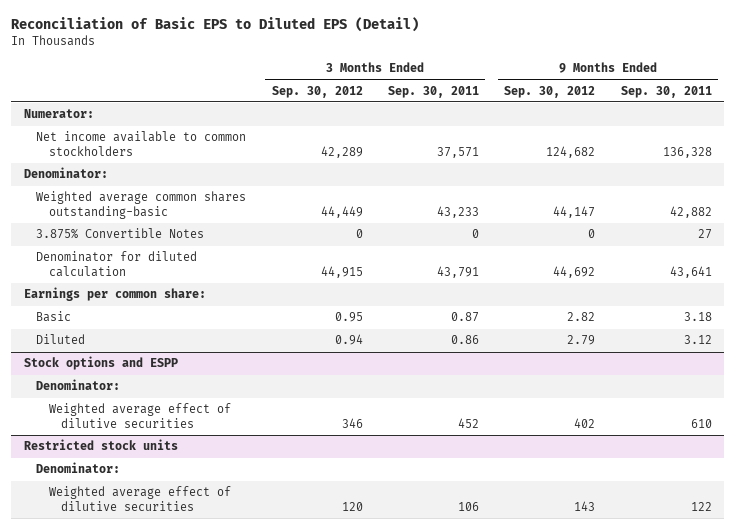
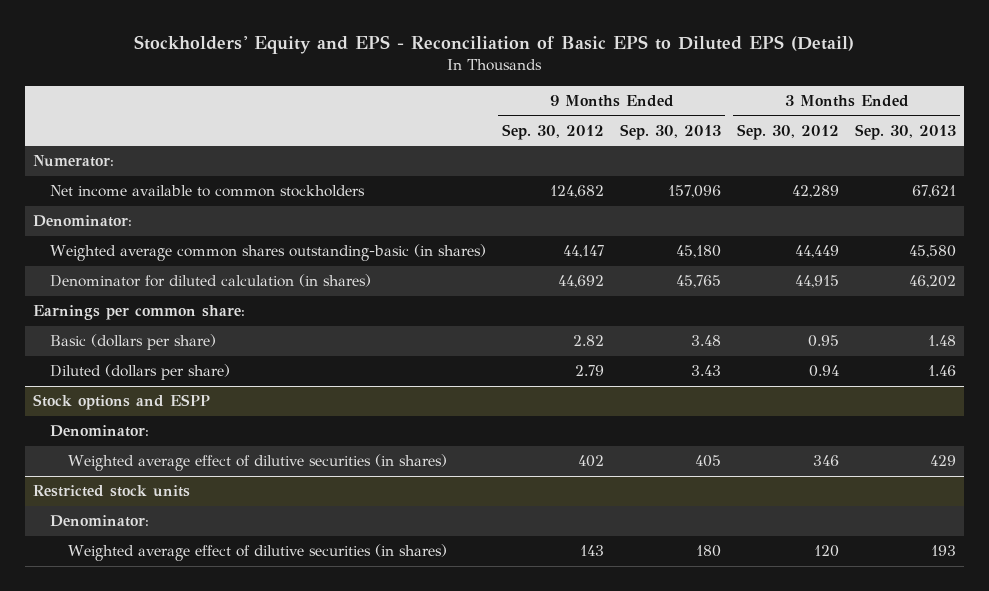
- Reconciliation of Basic EPS to Diluted EPS (Detail)
+ Stockholders' Equity and EPS - Reconciliation of Basic EPS to Diluted EPS (Detail)
- | 3 Months Ended Sep. 30, 2012 | 3 Months Ended Sep. 30, 2011 | 9 Months Ended Sep. 30, 2012 | 9 Months Ended Sep. 30, 2011
+ | 9 Months Ended Sep. 30, 2012 | 9 Months Ended Sep. 30, 2013 | 3 Months Ended Sep. 30, 2012 | 3 Months Ended Sep. 30, 2013
- Weighted average common shares outstanding-basic | 44,449 | 43,233 | 44,147 | 42,882
- 3.875% Convertible Notes | 0 | 0 | 0 | 27
- Denominator for diluted calculation | 44,915 | 43,791 | 44,692 | 43,641
+ Weighted average common shares outstanding-basic (in shares) | 44,147 | 45,180 | 44,449 | 45,580
+ Denominator for diluted calculation (in shares) | 44,692 | 45,765 | 44,915 | 46,202
- Basic | 0.95 | 0.87 | 2.82 | 3.18
- Diluted | 0.94 | 0.86 | 2.79 | 3.12
+ Basic (dollars per share) | 2.82 | 3.48 | 0.95 | 1.48
+ Diluted (dollars per share) | 2.79 | 3.43 | 0.94 | 1.46
@ Stock options and ESPP
- Weighted average effect of dilutive securities | 346 | 452 | 402 | 610
+ Weighted average effect of dilutive securities (in shares) | 402 | 405 | 346 | 429
@ Restricted stock units
- Weighted average effect of dilutive securities | 120 | 106 | 143 | 122
+ Weighted average effect of dilutive securities (in shares) | 143 | 180 | 120 | 193

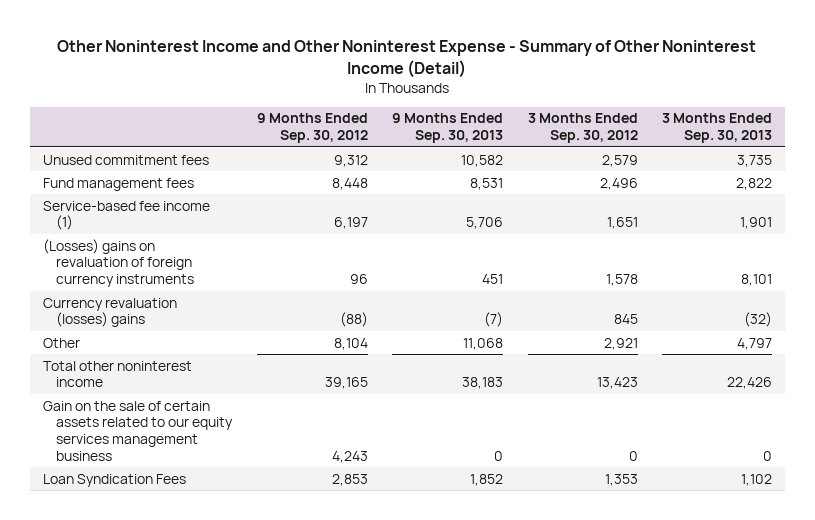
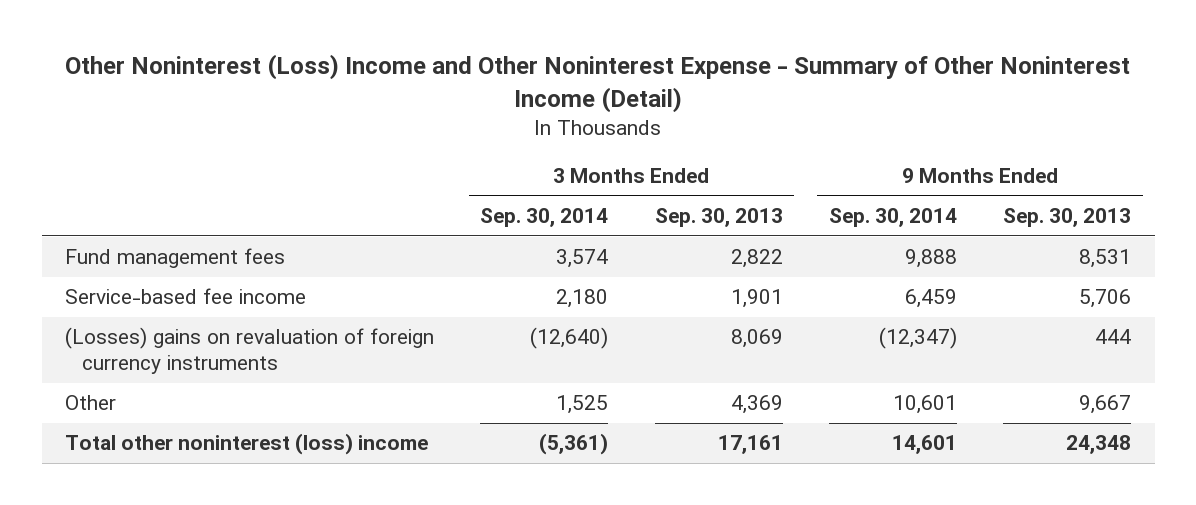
- Other Noninterest Income and Other Noninterest Expense - Summary of Other Noninterest Income (Detail)
+ Other Noninterest (Loss) Income and Other Noninterest Expense - Summary of Other Noninterest Income (Detail)
- | 9 Months Ended Sep. 30, 2012 | 9 Months Ended Sep. 30, 2013 | 3 Months Ended Sep. 30, 2012 | 3 Months Ended Sep. 30, 2013
+ | 3 Months Ended Sep. 30, 2014 | 3 Months Ended Sep. 30, 2013 | 9 Months Ended Sep. 30, 2014 | 9 Months Ended Sep. 30, 2013
- Unused commitment fees | 9,312 | 10,582 | 2,579 | 3,735
- Service-based fee income (1) | 6,197 | 5,706 | 1,651 | 1,901
- (Losses) gains on revaluation of foreign currency instruments | 96 | 451 | 1,578 | 8,101
- Currency revaluation (losses) gains | (88) | (7) | 845 | (32)
- Other | 8,104 | 11,068 | 2,921 | 4,797
- Total other noninterest income | 39,165 | 38,183 | 13,423 | 22,426
- Gain on the sale of certain assets related to our equity services management business | 4,243 | 0 | 0 | 0
- Loan Syndication Fees | 2,853 | 1,852 | 1,353 | 1,102
+ Service-based fee income | 2,180 | 1,901 | 6,459 | 5,706
+ (Losses) gains on revaluation of foreign currency instruments | (12,640) | 8,069 | (12,347) | 444
+ Other | 1,525 | 4,369 | 10,601 | 9,667
+ Total other noninterest (loss) income | (5,361) | 17,161 | 14,601 | 24,348

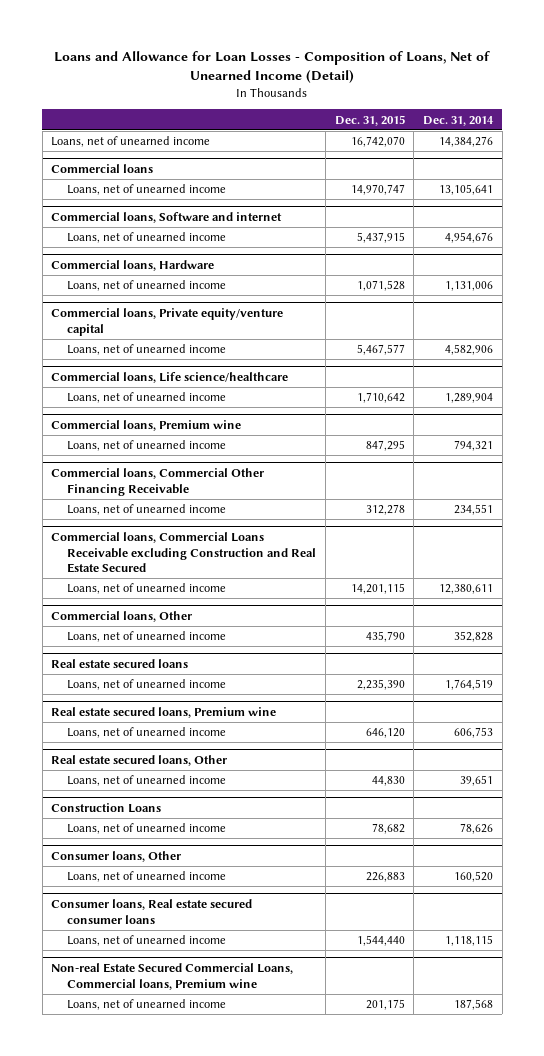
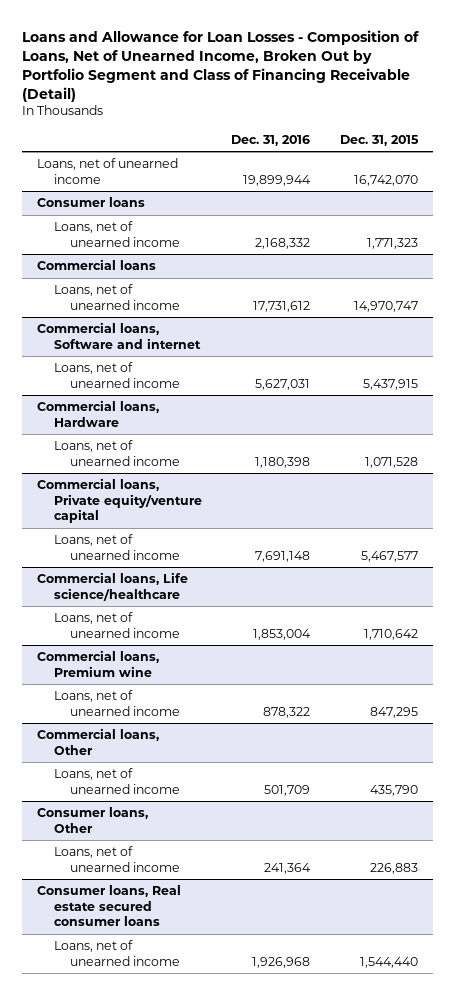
- Loans and Allowance for Loan Losses - Composition of Loans, Net of Unearned Income (Detail)
+ Loans and Allowance for Loan Losses - Composition of Loans, Net of Unearned Income, Broken Out by Portfolio Segment and Class of Financing Receivable (Detail)
- | Dec. 31, 2015 | Dec. 31, 2014
+ | Dec. 31, 2016 | Dec. 31, 2015
+ Consumer loans
+ Loans, net of unearned income | 2,168,332 | 1,771,323
- Commercial loans, Commercial Other Financing Receivable
- Loans, net of unearned income | 312,278 | 234,551
- Commercial loans, Commercial Loans Receivable excluding Construction and Real Estate Secured
- Loans, net of unearned income | 14,201,115 | 12,380,611
- Real estate secured loans
- Loans, net of unearned income | 2,235,390 | 1,764,519
- Real estate secured loans, Premium wine
- Loans, net of unearned income | 646,120 | 606,753
- Real estate secured loans, Other
- Loans, net of unearned income | 44,830 | 39,651
- Construction Loans
- Loans, net of unearned income | 78,682 | 78,626
- Non-real Estate Secured Commercial Loans, Commercial loans, Premium wine
- Loans, net of unearned income | 201,175 | 187,568

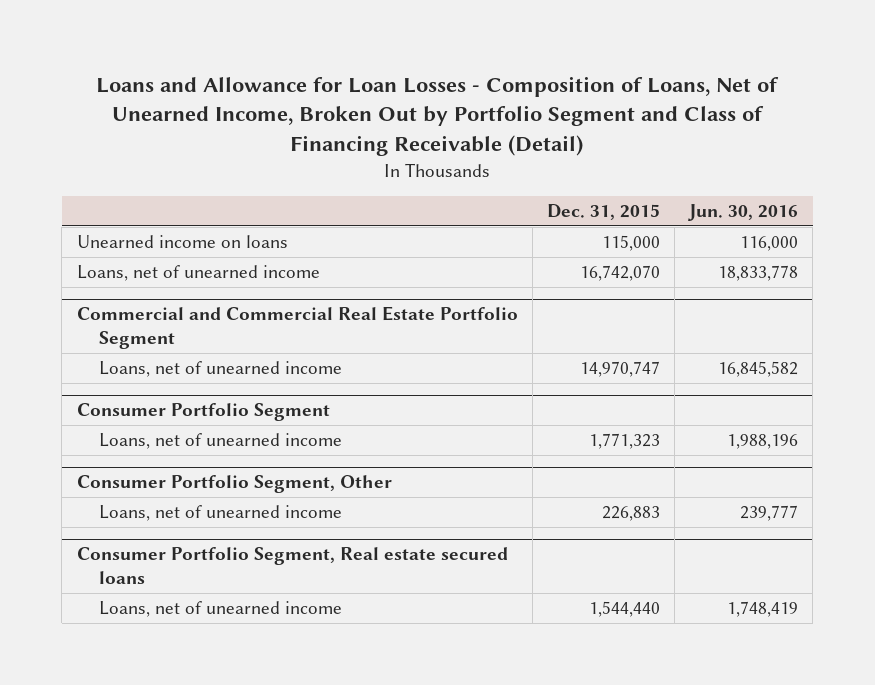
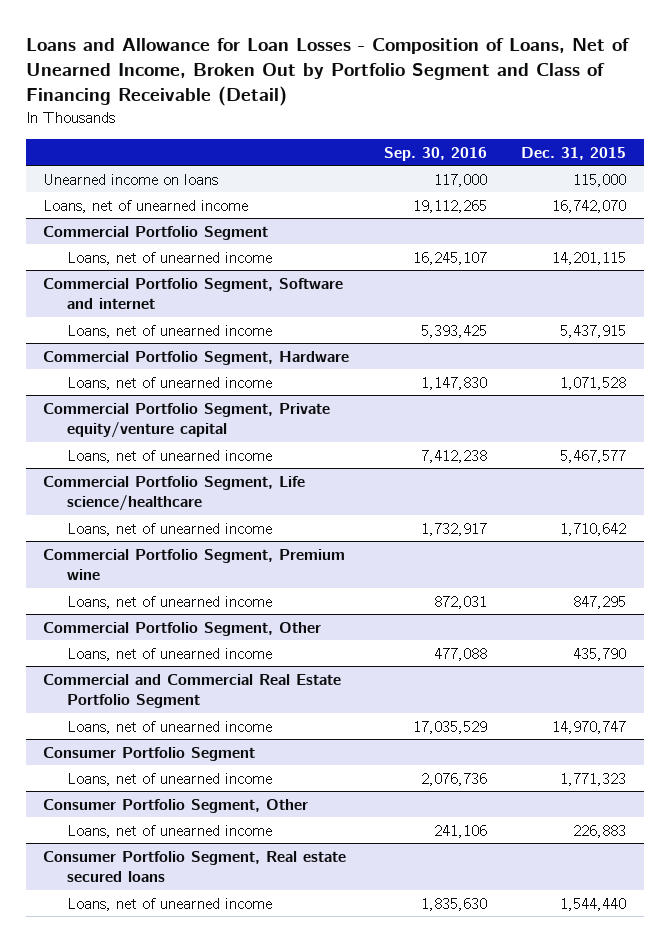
- | Dec. 31, 2015 | Jun. 30, 2016
+ | Sep. 30, 2016 | Dec. 31, 2015
+ Commercial Portfolio Segment
+ Loans, net of unearned income | 16,245,107 | 14,201,115
+ Commercial Portfolio Segment, Software and internet
+ Loans, net of unearned income | 5,393,425 | 5,437,915
+ Commercial Portfolio Segment, Hardware
+ Loans, net of unearned income | 1,147,830 | 1,071,528
+ Commercial Portfolio Segment, Private equity/venture capital
+ Loans, net of unearned income | 7,412,238 | 5,467,577
+ Commercial Portfolio Segment, Life science/healthcare
+ Loans, net of unearned income | 1,732,917 | 1,710,642
+ Commercial Portfolio Segment, Premium wine
+ Loans, net of unearned income | 872,031 | 847,295
+ Commercial Portfolio Segment, Other
+ Loans, net of unearned income | 477,088 | 435,790

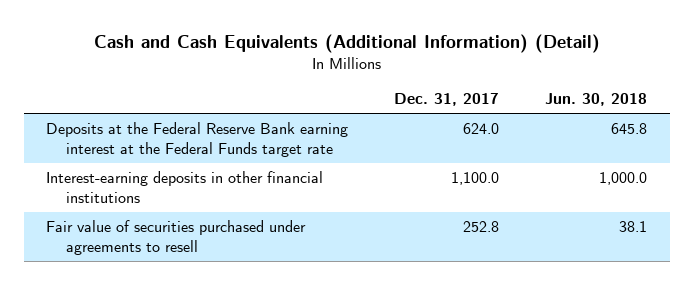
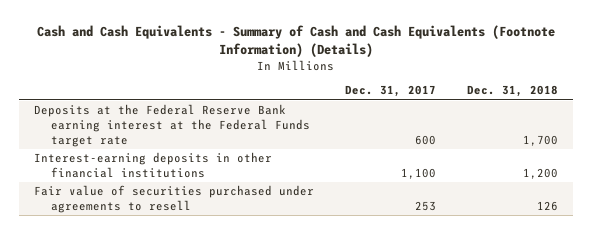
- Cash and Cash Equivalents (Additional Information) (Detail)
+ Cash and Cash Equivalents - Summary of Cash and Cash Equivalents (Footnote Information) (Details)
- | Dec. 31, 2017 | Jun. 30, 2018
+ | Dec. 31, 2017 | Dec. 31, 2018
- Deposits at the Federal Reserve Bank earning interest at the Federal Funds target rate | 624.0 | 645.8
- Interest-earning deposits in other financial institutions | 1,100.0 | 1,000.0
- Fair value of securities purchased under agreements to resell | 252.8 | 38.1
+ Deposits at the Federal Reserve Bank earning interest at the Federal Funds target rate | 600 | 1,700
+ Interest-earning deposits in other financial institutions | 1,100 | 1,200
+ Fair value of securities purchased under agreements to resell | 253 | 126

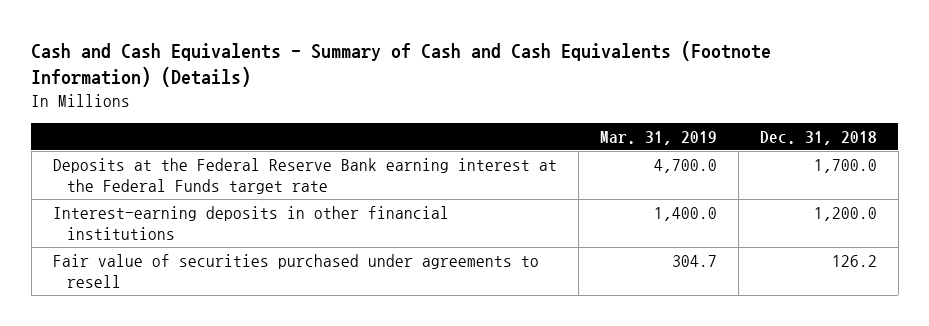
- | Dec. 31, 2017 | Dec. 31, 2018
+ | Mar. 31, 2019 | Dec. 31, 2018
- Deposits at the Federal Reserve Bank earning interest at the Federal Funds target rate | 600 | 1,700
- Interest-earning deposits in other financial institutions | 1,100 | 1,200
- Fair value of securities purchased under agreements to resell | 253 | 126
+ Deposits at the Federal Reserve Bank earning interest at the Federal Funds target rate | 4,700.0 | 1,700.0
+ Interest-earning deposits in other financial institutions | 1,400.0 | 1,200.0
+ Fair value of securities purchased under agreements to resell | 304.7 | 126.2

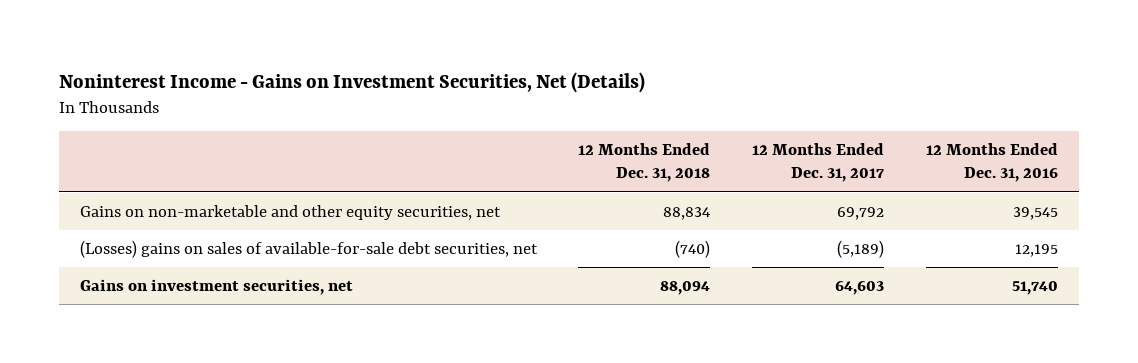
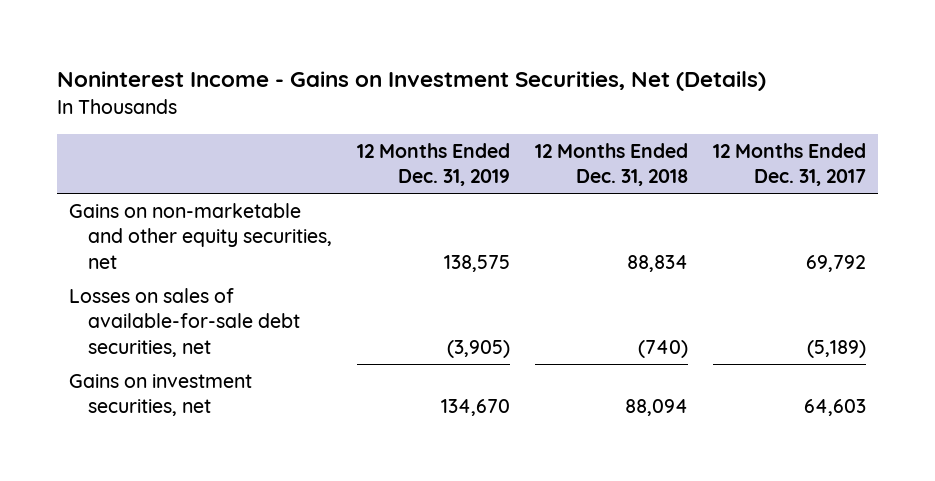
- | 12 Months Ended Dec. 31, 2018 | 12 Months Ended Dec. 31, 2017 | 12 Months Ended Dec. 31, 2016
+ | 12 Months Ended Dec. 31, 2019 | 12 Months Ended Dec. 31, 2018 | 12 Months Ended Dec. 31, 2017
- (Losses) gains on sales of available-for-sale debt securities, net | (740) | (5,189) | 12,195
+ Losses on sales of available-for-sale debt securities, net | (3,905) | (740) | (5,189)

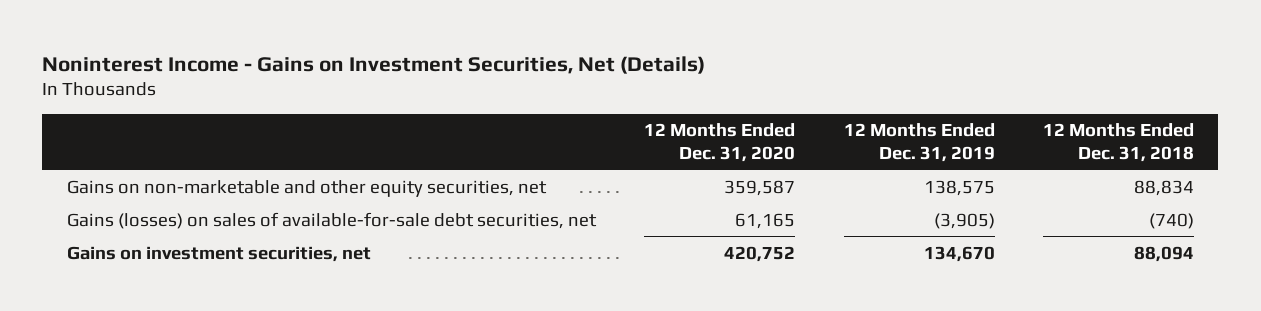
- | 12 Months Ended Dec. 31, 2019 | 12 Months Ended Dec. 31, 2018 | 12 Months Ended Dec. 31, 2017
+ | 12 Months Ended Dec. 31, 2020 | 12 Months Ended Dec. 31, 2019 | 12 Months Ended Dec. 31, 2018
- Losses on sales of available-for-sale debt securities, net | (3,905) | (740) | (5,189)
+ Gains (losses) on sales of available-for-sale debt securities, net | 61,165 | (3,905) | (740)

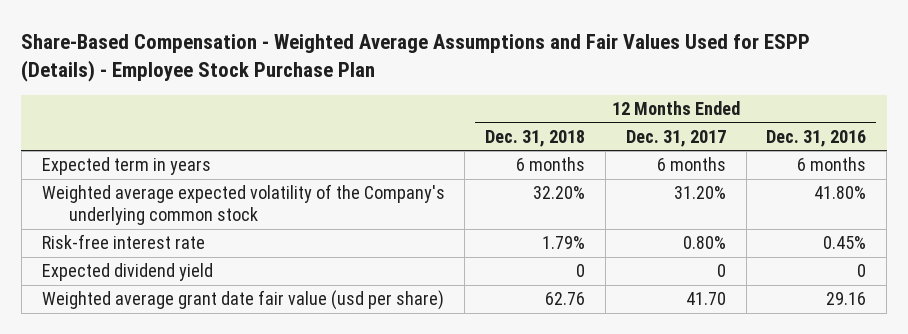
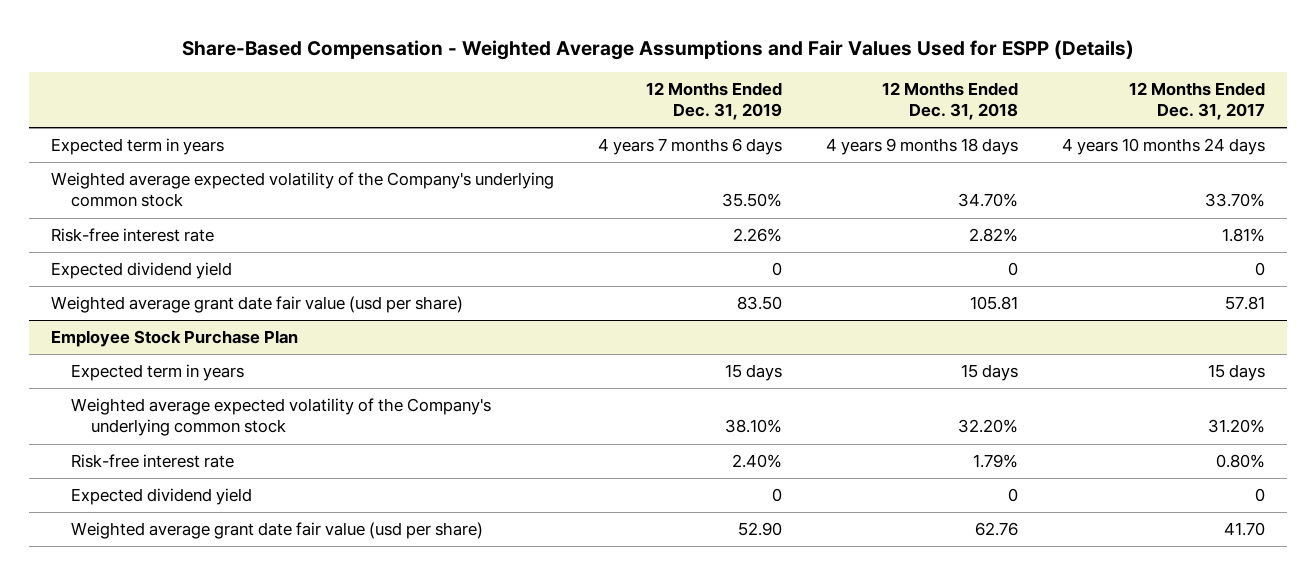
- Share-Based Compensation - Weighted Average Assumptions and Fair Values Used for ESPP (Details) - Employee Stock Purchase Plan
+ Share-Based Compensation - Weighted Average Assumptions and Fair Values Used for ESPP (Details)
- | 12 Months Ended Dec. 31, 2018 | 12 Months Ended Dec. 31, 2017 | 12 Months Ended Dec. 31, 2016
+ | 12 Months Ended Dec. 31, 2019 | 12 Months Ended Dec. 31, 2018 | 12 Months Ended Dec. 31, 2017
- Expected term in years | 6 months | 6 months | 6 months
+ Expected term in years | 4 years 7 months 6 days | 4 years 9 months 18 days | 4 years 10 months 24 days
+ Weighted average expected volatility of the Company's underlying common stock | 35.50% | 34.70% | 33.70%
+ Risk-free interest rate | 2.26% | 2.82% | 1.81%
+ Expected dividend yield | 0 | 0 | 0
+ Weighted average grant date fair value (usd per share) | 83.50 | 105.81 | 57.81
+ Employee Stock Purchase Plan
+ Expected term in years | 15 days | 15 days | 15 days

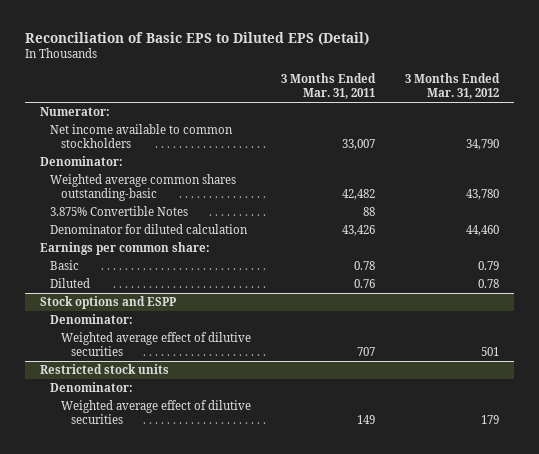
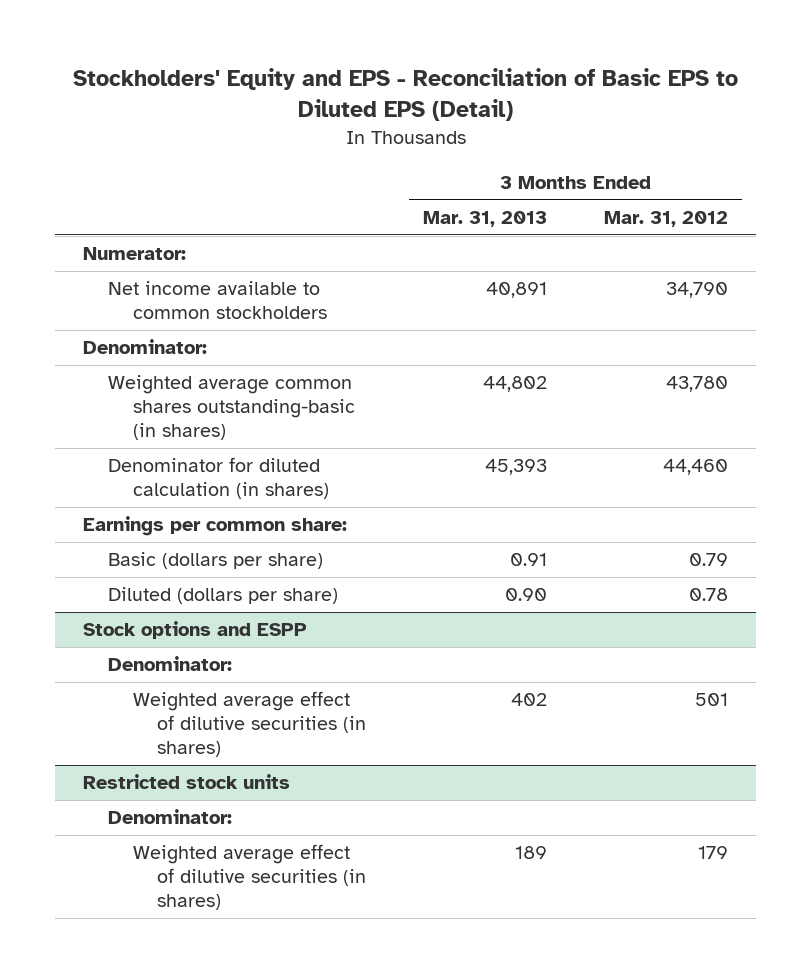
- Reconciliation of Basic EPS to Diluted EPS (Detail)
+ Stockholders' Equity and EPS - Reconciliation of Basic EPS to Diluted EPS (Detail)
- | 3 Months Ended Mar. 31, 2011 | 3 Months Ended Mar. 31, 2012
+ | 3 Months Ended Mar. 31, 2013 | 3 Months Ended Mar. 31, 2012
- Weighted average common shares outstanding-basic | 42,482 | 43,780
- 3.875% Convertible Notes | 88 |
- Denominator for diluted calculation | 43,426 | 44,460
+ Weighted average common shares outstanding-basic (in shares) | 44,802 | 43,780
+ Denominator for diluted calculation (in shares) | 45,393 | 44,460
- Basic | 0.78 | 0.79
- Diluted | 0.76 | 0.78
+ Basic (dollars per share) | 0.91 | 0.79
+ Diluted (dollars per share) | 0.90 | 0.78
@ Stock options and ESPP
- Weighted average effect of dilutive securities | 707 | 501
+ Weighted average effect of dilutive securities (in shares) | 402 | 501
@ Restricted stock units
- Weighted average effect of dilutive securities | 149 | 179
+ Weighted average effect of dilutive securities (in shares) | 189 | 179

